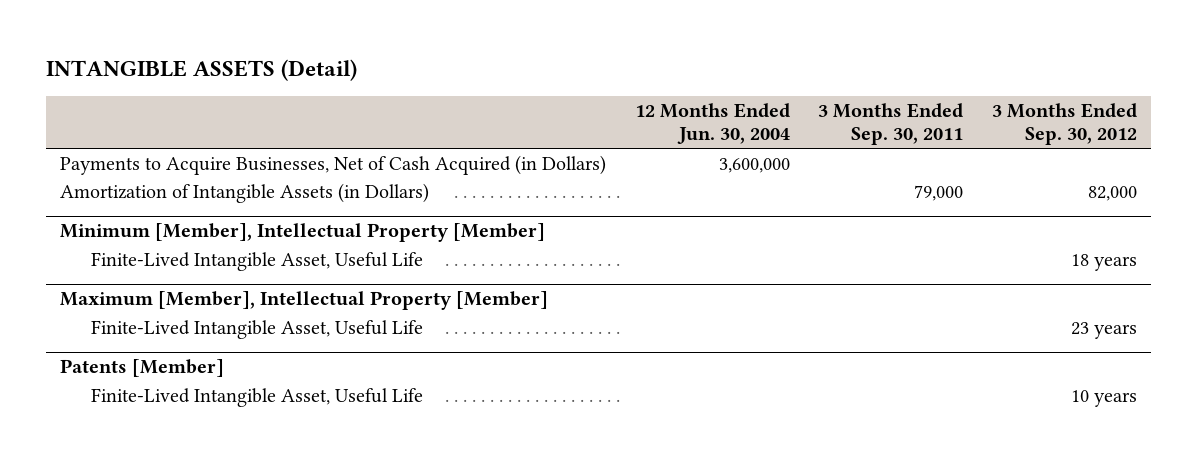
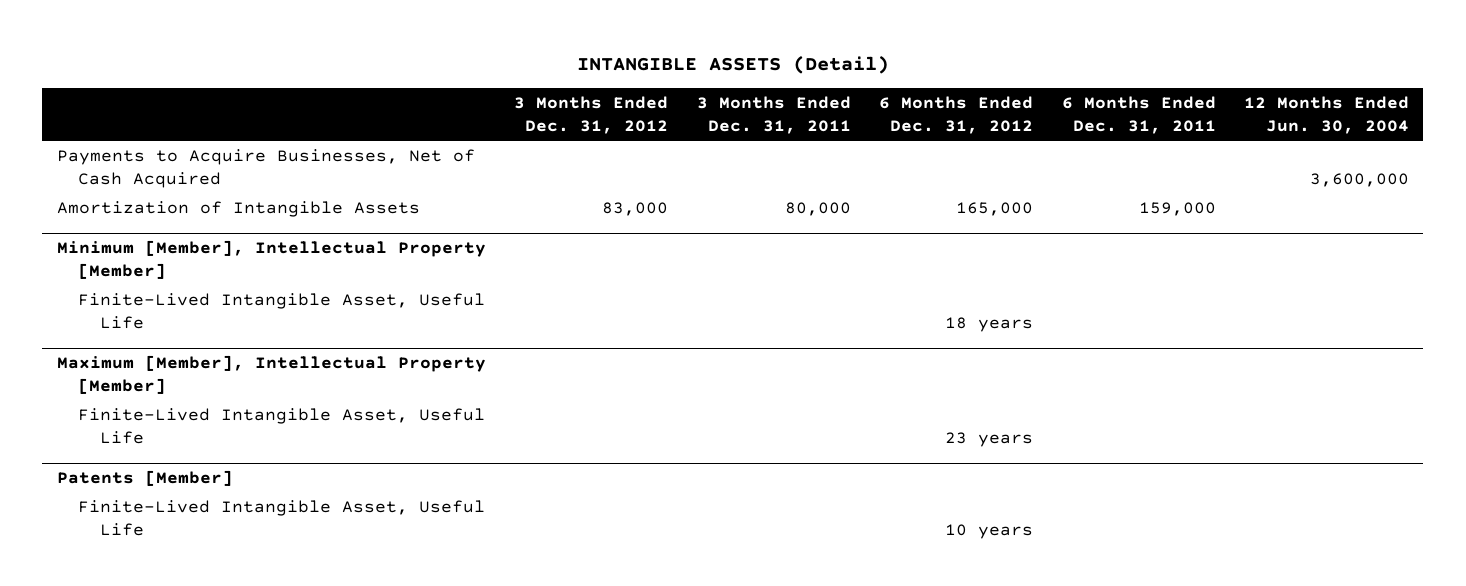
- | 12 Months Ended Jun. 30, 2004 | 3 Months Ended Sep. 30, 2011 | 3 Months Ended Sep. 30, 2012
+ | 3 Months Ended Dec. 31, 2012 | 3 Months Ended Dec. 31, 2011 | 6 Months Ended Dec. 31, 2012 | 6 Months Ended Dec. 31, 2011 | 12 Months Ended Jun. 30, 2004
- Payments to Acquire Businesses, Net of Cash Acquired (in Dollars) | 3,600,000 | |
- Amortization of Intangible Assets (in Dollars) | | 79,000 | 82,000
+ Payments to Acquire Businesses, Net of Cash Acquired | | | | | 3,600,000
+ Amortization of Intangible Assets | 83,000 | 80,000 | 165,000 | 159,000 |

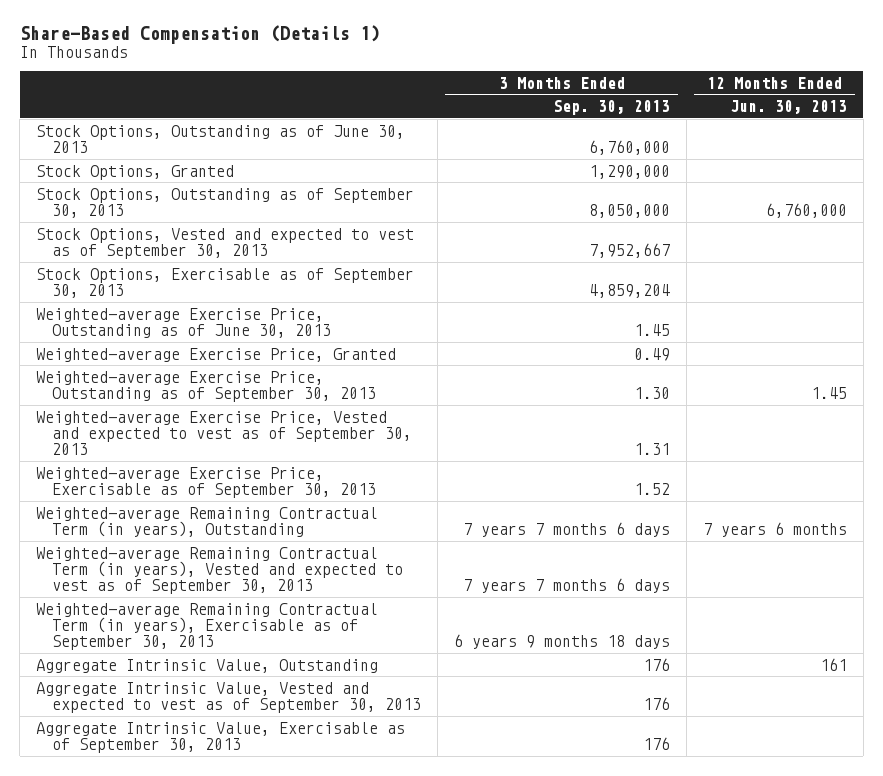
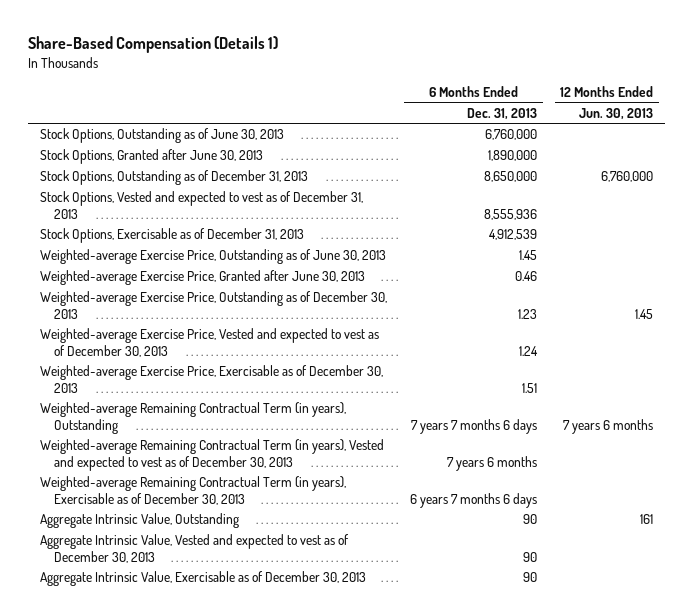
- | 3 Months Ended Sep. 30, 2013 | 12 Months Ended Jun. 30, 2013
+ | 6 Months Ended Dec. 31, 2013 | 12 Months Ended Jun. 30, 2013
- Stock Options, Granted | 1,290,000 |
- Stock Options, Outstanding as of September 30, 2013 | 8,050,000 | 6,760,000
- Stock Options, Vested and expected to vest as of September 30, 2013 | 7,952,667 |
- Stock Options, Exercisable as of September 30, 2013 | 4,859,204 |
+ Stock Options, Granted after June 30, 2013 | 1,890,000 |
+ Stock Options, Outstanding as of December 31, 2013 | 8,650,000 | 6,760,000
+ Stock Options, Vested and expected to vest as of December 31, 2013 | 8,555,936 |
+ Stock Options, Exercisable as of December 31, 2013 | 4,912,539 |
- Weighted-average Exercise Price, Granted | 0.49 |
- Weighted-average Exercise Price, Outstanding as of September 30, 2013 | 1.30 | 1.45
- Weighted-average Exercise Price, Vested and expected to vest as of September 30, 2013 | 1.31 |
- Weighted-average Exercise Price, Exercisable as of September 30, 2013 | 1.52 |
+ Weighted-average Exercise Price, Granted after June 30, 2013 | 0.46 |
+ Weighted-average Exercise Price, Outstanding as of December 30, 2013 | 1.23 | 1.45
+ Weighted-average Exercise Price, Vested and expected to vest as of December 30, 2013 | 1.24 |
+ Weighted-average Exercise Price, Exercisable as of December 30, 2013 | 1.51 |
- Weighted-average Remaining Contractual Term (in years), Vested and expected to vest as of September 30, 2013 | 7 years 7 months 6 days |
- Weighted-average Remaining Contractual Term (in years), Exercisable as of September 30, 2013 | 6 years 9 months 18 days |
+ Weighted-average Remaining Contractual Term (in years), Vested and expected to vest as of December 30, 2013 | 7 years 6 months |
+ Weighted-average Remaining Contractual Term (in years), Exercisable as of December 30, 2013 | 6 years 7 months 6 days |
- Aggregate Intrinsic Value, Vested and expected to vest as of September 30, 2013 | 176 |
- Aggregate Intrinsic Value, Exercisable as of September 30, 2013 | 176 |
+ Aggregate Intrinsic Value, Vested and expected to vest as of December 30, 2013 | 90 |
+ Aggregate Intrinsic Value, Exercisable as of December 30, 2013 | 90 |

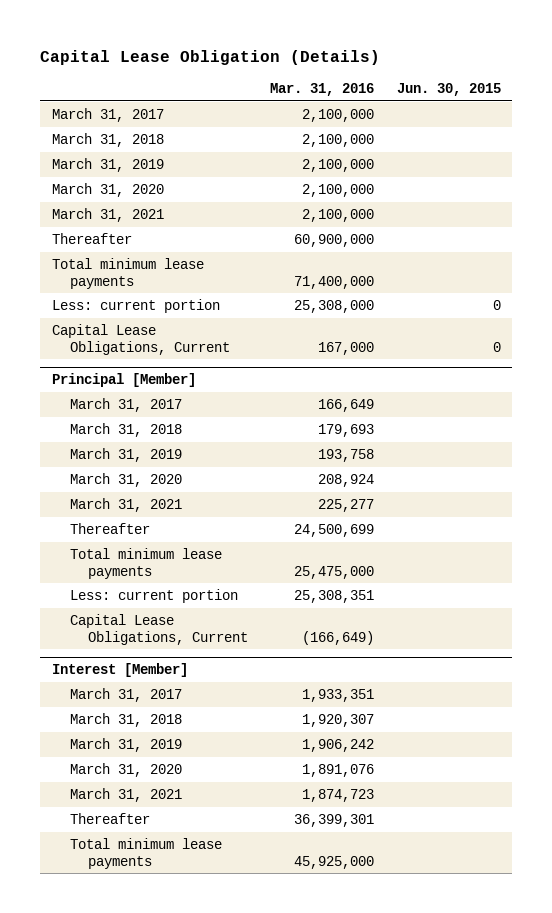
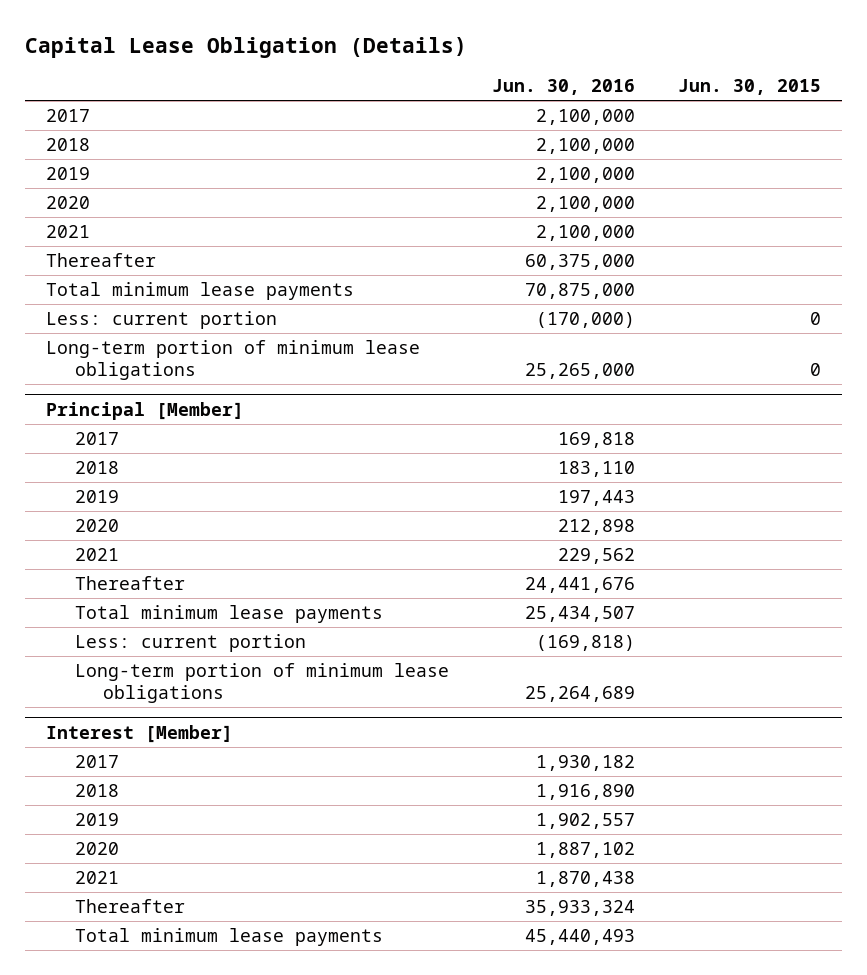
- | Mar. 31, 2016 | Jun. 30, 2015
+ | Jun. 30, 2016 | Jun. 30, 2015
- March 31, 2017 | 2,100,000 |
- March 31, 2018 | 2,100,000 |
- March 31, 2019 | 2,100,000 |
- March 31, 2020 | 2,100,000 |
- March 31, 2021 | 2,100,000 |
+ 2017 | 2,100,000 |
+ 2018 | 2,100,000 |
+ 2019 | 2,100,000 |
+ 2020 | 2,100,000 |
+ 2021 | 2,100,000 |
- Capital Lease Obligations, Current | 167,000 | 0
+ Long-term portion of minimum lease obligations | 25,265,000 | 0
@ Principal [Member]
- March 31, 2017 | 166,649 |
- March 31, 2018 | 179,693 |
- March 31, 2019 | 193,758 |
- March 31, 2020 | 208,924 |
- March 31, 2021 | 225,277 |
+ 2017 | 169,818 |
+ 2018 | 183,110 |
+ 2019 | 197,443 |
+ 2020 | 212,898 |
+ 2021 | 229,562 |
- Capital Lease Obligations, Current | (166,649) |
+ Long-term portion of minimum lease obligations | 25,264,689 |
@ Interest [Member]
- March 31, 2017 | 1,933,351 |
- March 31, 2018 | 1,920,307 |
- March 31, 2019 | 1,906,242 |
- March 31, 2020 | 1,891,076 |
- March 31, 2021 | 1,874,723 |
+ 2017 | 1,930,182 |
+ 2018 | 1,916,890 |
+ 2019 | 1,902,557 |
+ 2020 | 1,887,102 |
+ 2021 | 1,870,438 |

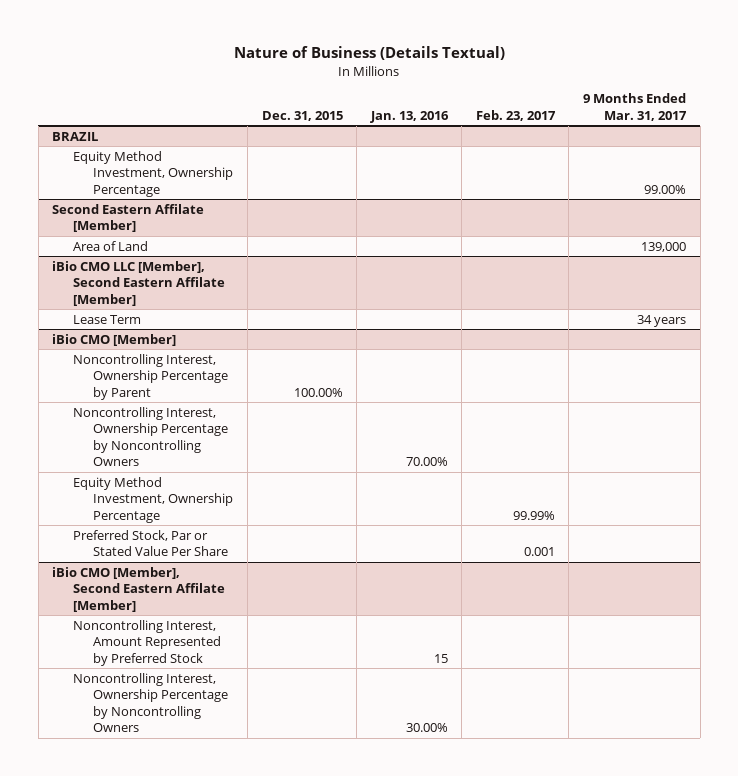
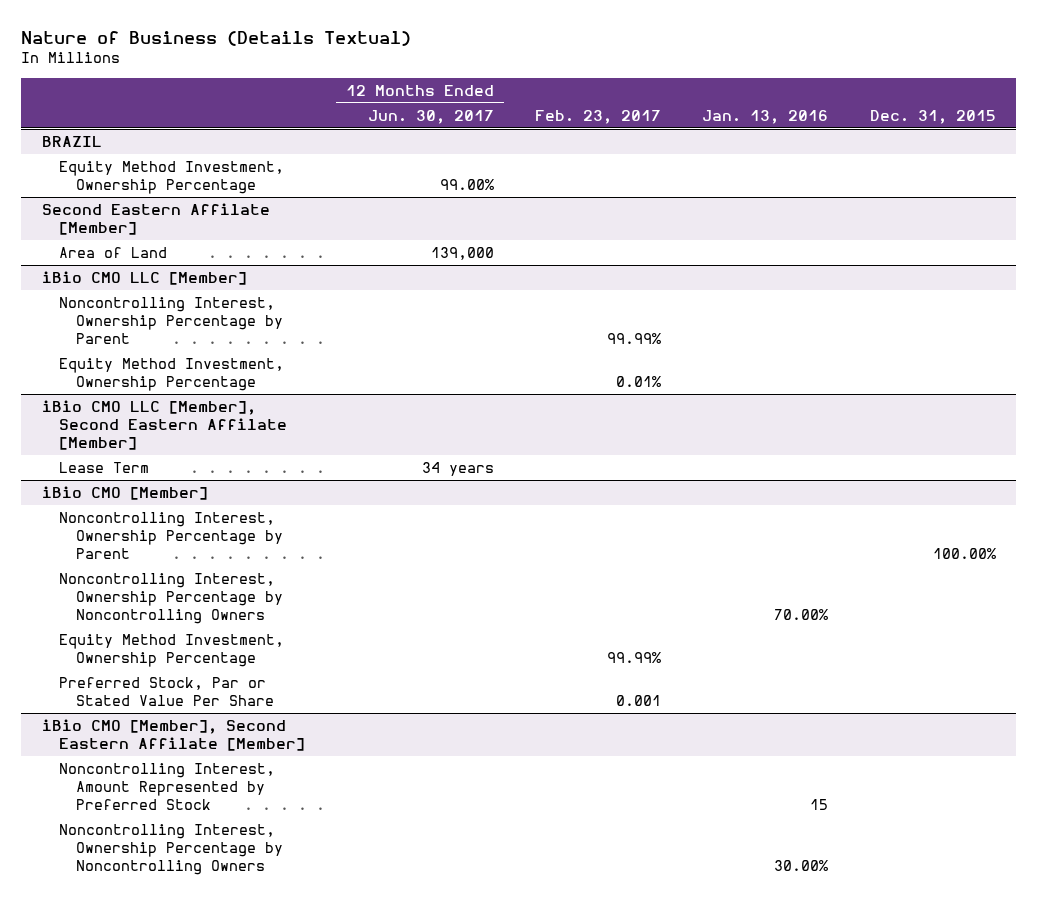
- | Dec. 31, 2015 | Jan. 13, 2016 | Feb. 23, 2017 | 9 Months Ended Mar. 31, 2017
+ | 12 Months Ended Jun. 30, 2017 | Feb. 23, 2017 | Jan. 13, 2016 | Dec. 31, 2015
+ iBio CMO LLC [Member]
+ Noncontrolling Interest, Ownership Percentage by Parent | | 99.99% | |
+ Equity Method Investment, Ownership Percentage | | 0.01% | |

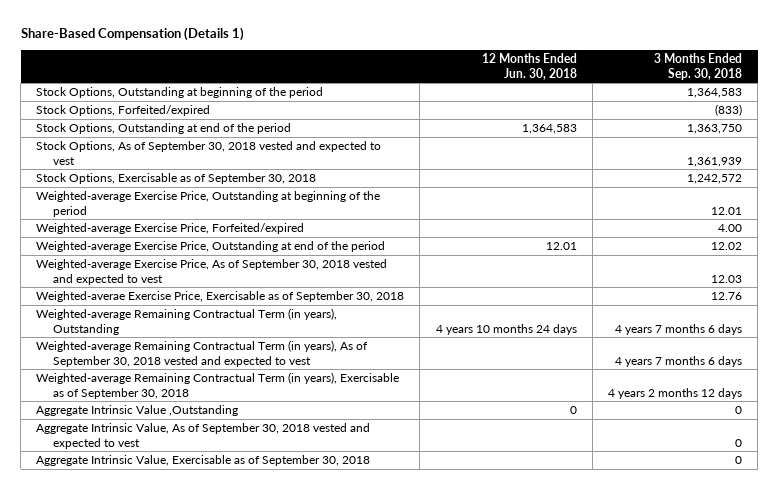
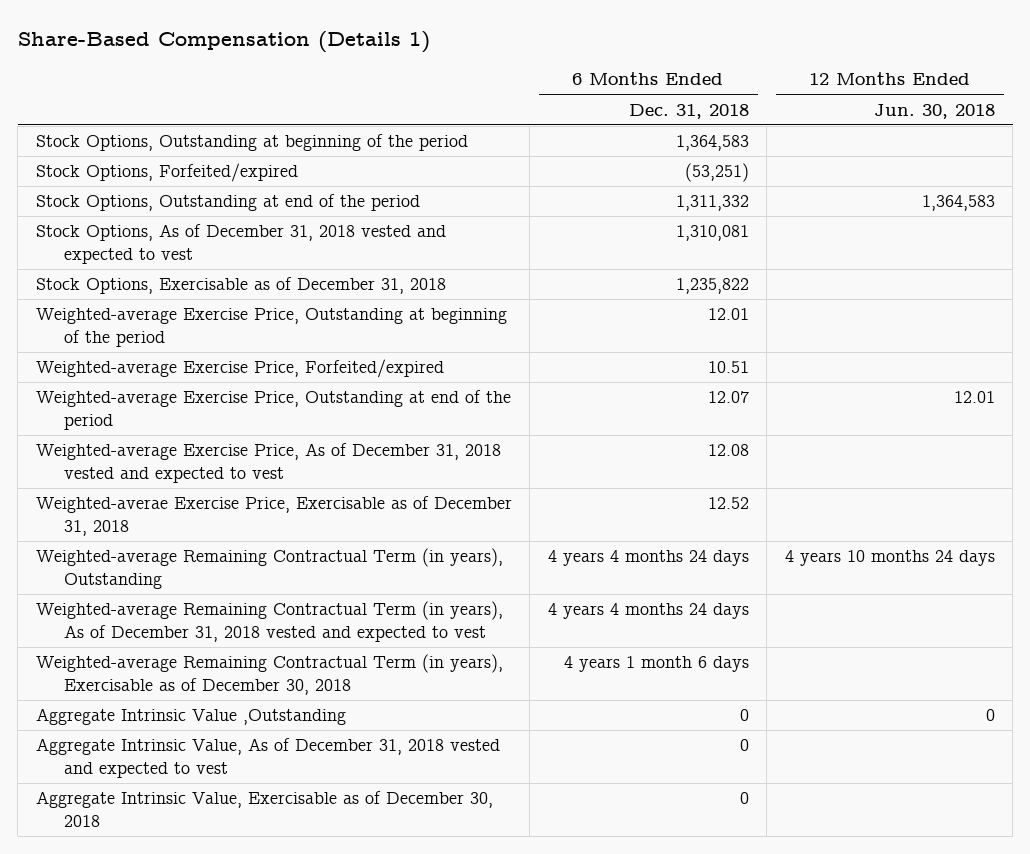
- | 12 Months Ended Jun. 30, 2018 | 3 Months Ended Sep. 30, 2018
+ | 6 Months Ended Dec. 31, 2018 | 12 Months Ended Jun. 30, 2018
- Stock Options, As of September 30, 2018 vested and expected to vest | | 1,361,939
- Stock Options, Exercisable as of September 30, 2018 | | 1,242,572
+ Stock Options, As of December 31, 2018 vested and expected to vest | 1,310,081 |
+ Stock Options, Exercisable as of December 31, 2018 | 1,235,822 |
- Weighted-average Exercise Price, As of September 30, 2018 vested and expected to vest | | 12.03
- Weighted-averae Exercise Price, Exercisable as of September 30, 2018 | | 12.76
+ Weighted-average Exercise Price, As of December 31, 2018 vested and expected to vest | 12.08 |
+ Weighted-averae Exercise Price, Exercisable as of December 31, 2018 | 12.52 |
- Weighted-average Remaining Contractual Term (in years), As of September 30, 2018 vested and expected to vest | | 4 years 7 months 6 days
- Weighted-average Remaining Contractual Term (in years), Exercisable as of September 30, 2018 | | 4 years 2 months 12 days
+ Weighted-average Remaining Contractual Term (in years), As of December 31, 2018 vested and expected to vest | 4 years 4 months 24 days |
+ Weighted-average Remaining Contractual Term (in years), Exercisable as of December 30, 2018 | 4 years 1 month 6 days |
- Aggregate Intrinsic Value, As of September 30, 2018 vested and expected to vest | | 0
- Aggregate Intrinsic Value, Exercisable as of September 30, 2018 | | 0
+ Aggregate Intrinsic Value, As of December 31, 2018 vested and expected to vest | 0 |
+ Aggregate Intrinsic Value, Exercisable as of December 30, 2018 | 0 |

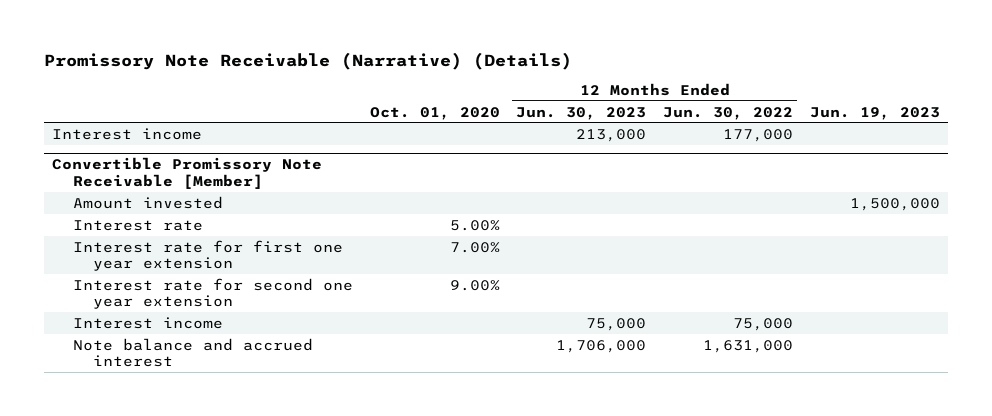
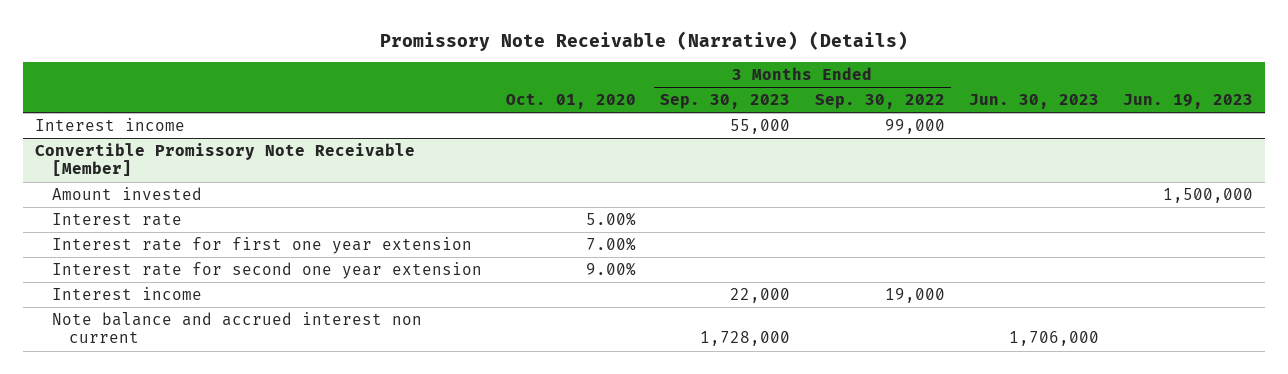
- | Oct. 01, 2020 | 12 Months Ended Jun. 30, 2023 | 12 Months Ended Jun. 30, 2022 | Jun. 19, 2023
+ | Oct. 01, 2020 | 3 Months Ended Sep. 30, 2023 | 3 Months Ended Sep. 30, 2022 | Jun. 30, 2023 | Jun. 19, 2023
@ Convertible Promissory Note Receivable [Member]
- Note balance and accrued interest | | 1,706,000 | 1,631,000 |
+ Note balance and accrued interest non current | | 1,728,000 | | 1,706,000 |

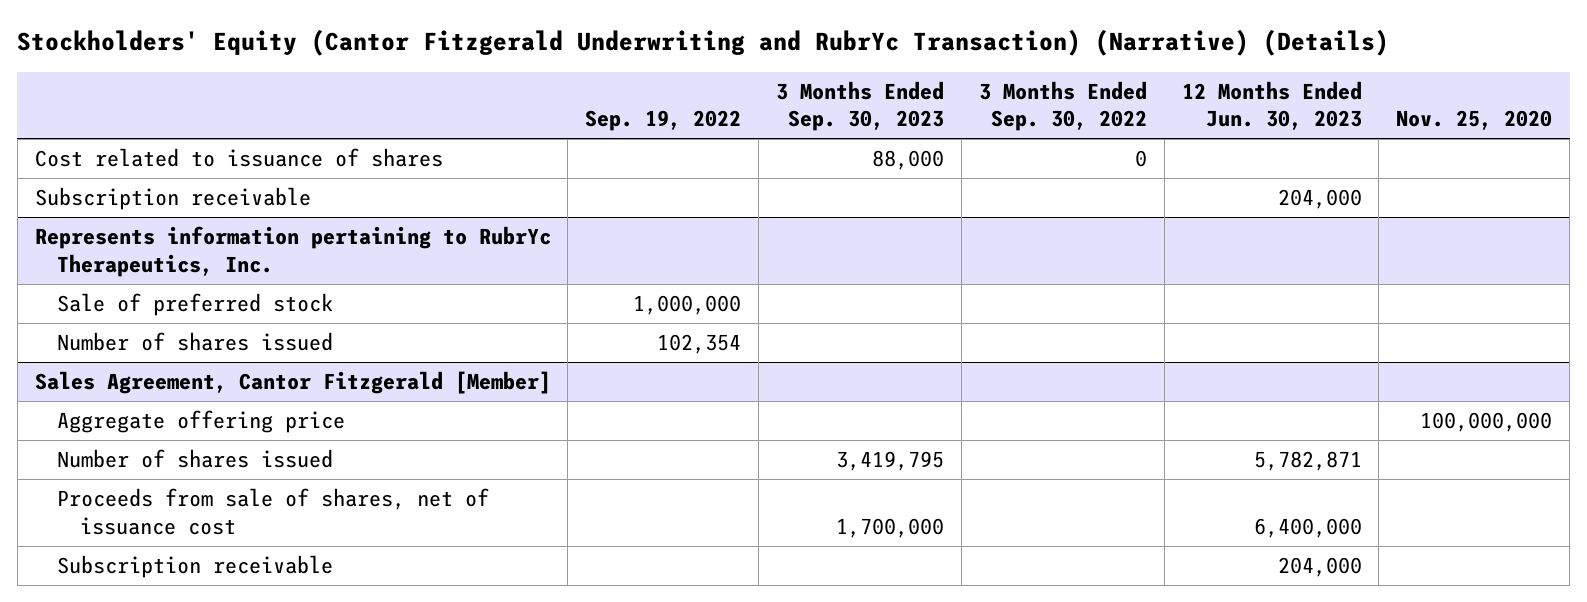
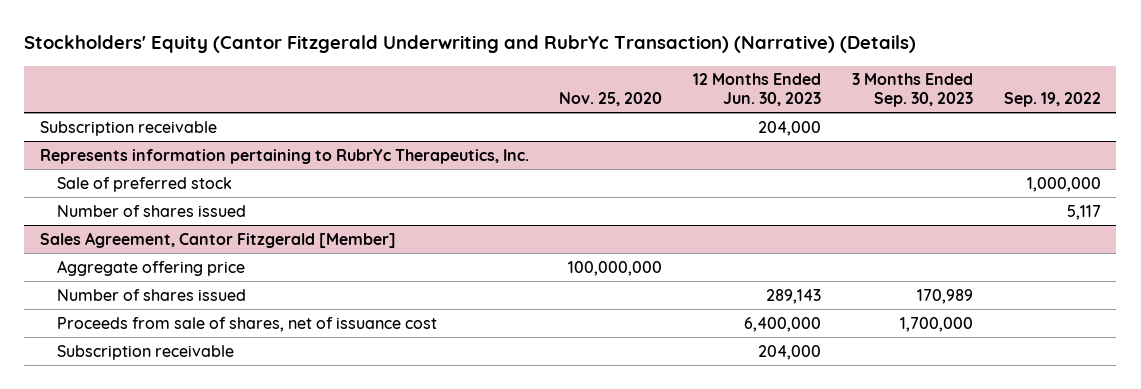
- | Sep. 19, 2022 | 3 Months Ended Sep. 30, 2023 | 3 Months Ended Sep. 30, 2022 | 12 Months Ended Jun. 30, 2023 | Nov. 25, 2020
+ | Nov. 25, 2020 | 12 Months Ended Jun. 30, 2023 | 3 Months Ended Sep. 30, 2023 | Sep. 19, 2022
- Cost related to issuance of shares | | 88,000 | 0 | |
@ Represents information pertaining to RubrYc Therapeutics, Inc.
- Number of shares issued | 102,354 | | | |
+ Number of shares issued | | | | 5,117
@ Sales Agreement, Cantor Fitzgerald [Member]
- Number of shares issued | | 3,419,795 | | 5,782,871 |
+ Number of shares issued | | 289,143 | 170,989 |

